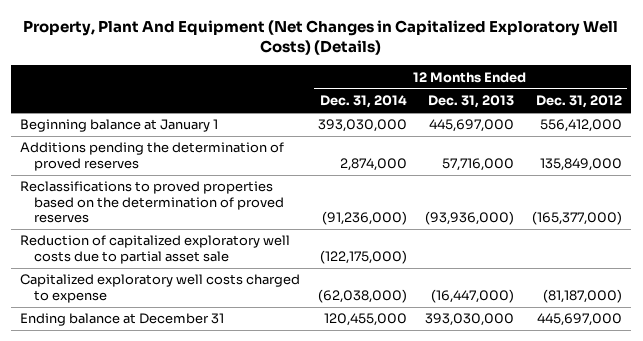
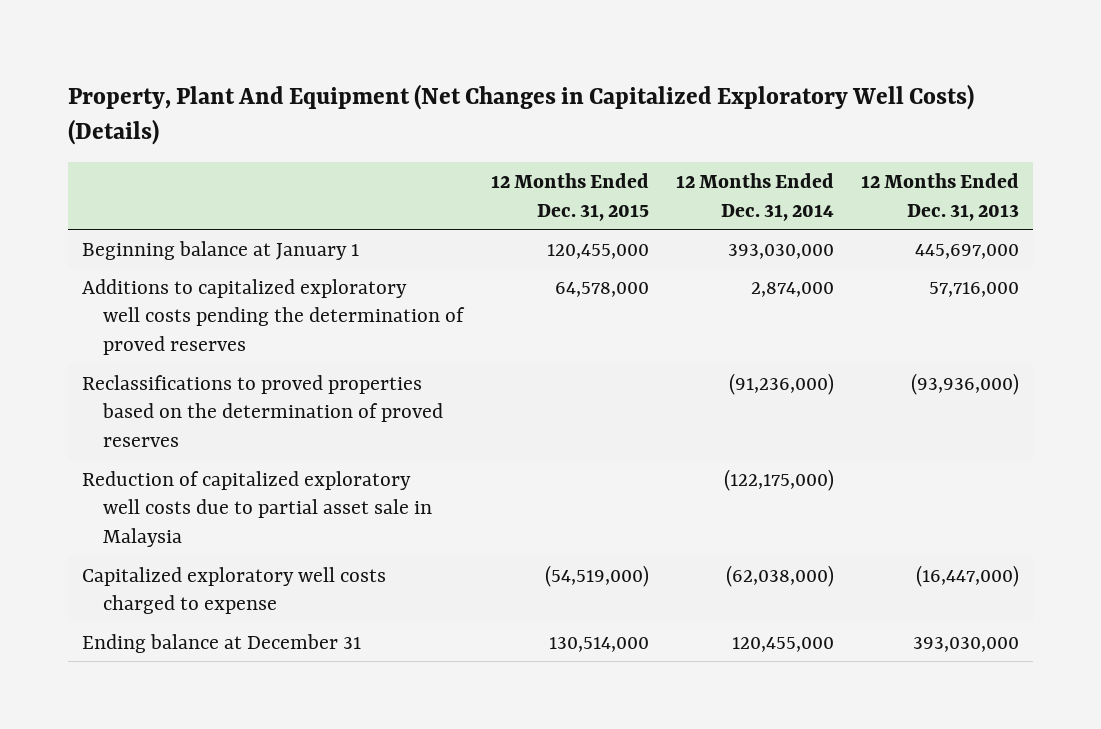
- | 12 Months Ended Dec. 31, 2014 | 12 Months Ended Dec. 31, 2013 | 12 Months Ended Dec. 31, 2012
+ | 12 Months Ended Dec. 31, 2015 | 12 Months Ended Dec. 31, 2014 | 12 Months Ended Dec. 31, 2013
- Additions pending the determination of proved reserves | 2,874,000 | 57,716,000 | 135,849,000
+ Additions to capitalized exploratory well costs pending the determination of proved reserves | 64,578,000 | 2,874,000 | 57,716,000
- Reduction of capitalized exploratory well costs due to partial asset sale | (122,175,000) | |
+ Reduction of capitalized exploratory well costs due to partial asset sale in Malaysia | | (122,175,000) |

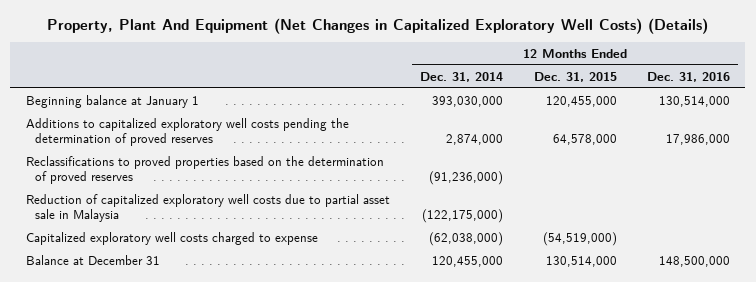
- | 12 Months Ended Dec. 31, 2015 | 12 Months Ended Dec. 31, 2014 | 12 Months Ended Dec. 31, 2013
+ | 12 Months Ended Dec. 31, 2014 | 12 Months Ended Dec. 31, 2015 | 12 Months Ended Dec. 31, 2016
- Ending balance at December 31 | 130,514,000 | 120,455,000 | 393,030,000
+ Balance at December 31 | 120,455,000 | 130,514,000 | 148,500,000

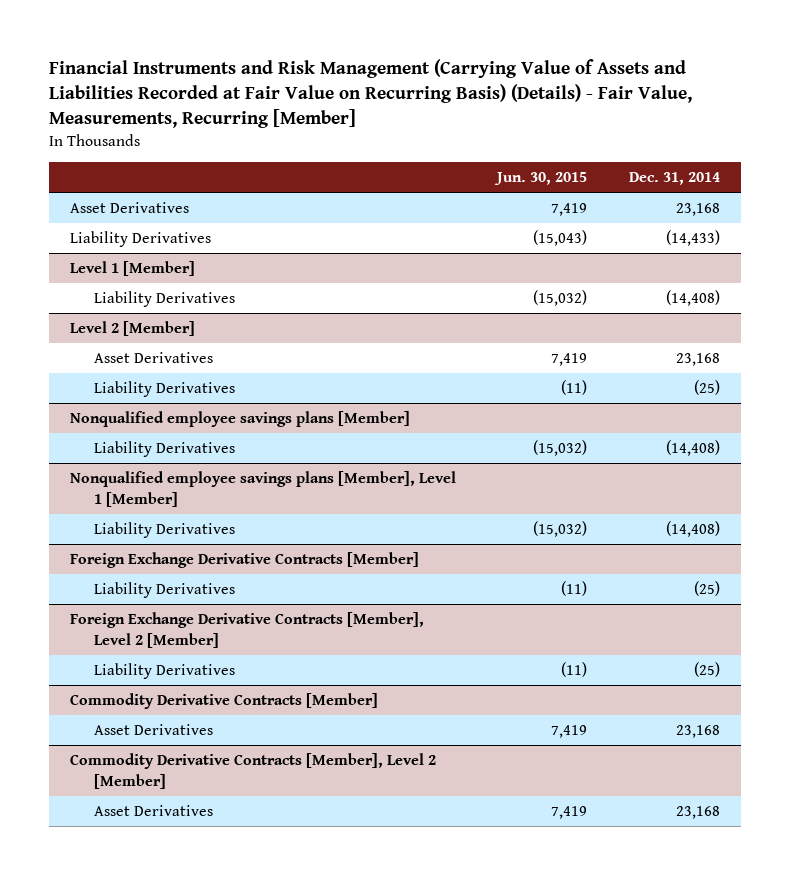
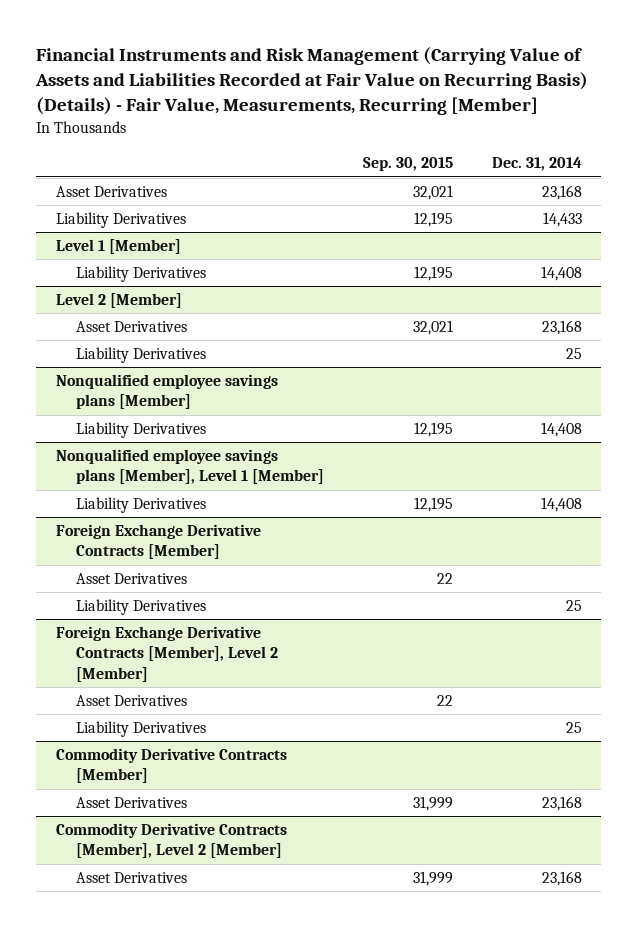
- | Jun. 30, 2015 | Dec. 31, 2014
+ | Sep. 30, 2015 | Dec. 31, 2014
- Liability Derivatives | (15,043) | (14,433)
+ Liability Derivatives | 12,195 | 14,433
@ Level 1 [Member]
- Liability Derivatives | (15,032) | (14,408)
+ Liability Derivatives | 12,195 | 14,408
@ Level 2 [Member]
- Liability Derivatives | (11) | (25)
+ Liability Derivatives | | 25
@ Nonqualified employee savings plans [Member]
- Liability Derivatives | (15,032) | (14,408)
+ Liability Derivatives | 12,195 | 14,408
@ Nonqualified employee savings plans [Member], Level 1 [Member]
- Liability Derivatives | (15,032) | (14,408)
+ Liability Derivatives | 12,195 | 14,408
@ Foreign Exchange Derivative Contracts [Member]
- Liability Derivatives | (11) | (25)
+ Asset Derivatives | 22 |
+ Liability Derivatives | | 25
@ Foreign Exchange Derivative Contracts [Member], Level 2 [Member]
- Liability Derivatives | (11) | (25)
+ Asset Derivatives | 22 |
+ Liability Derivatives | | 25

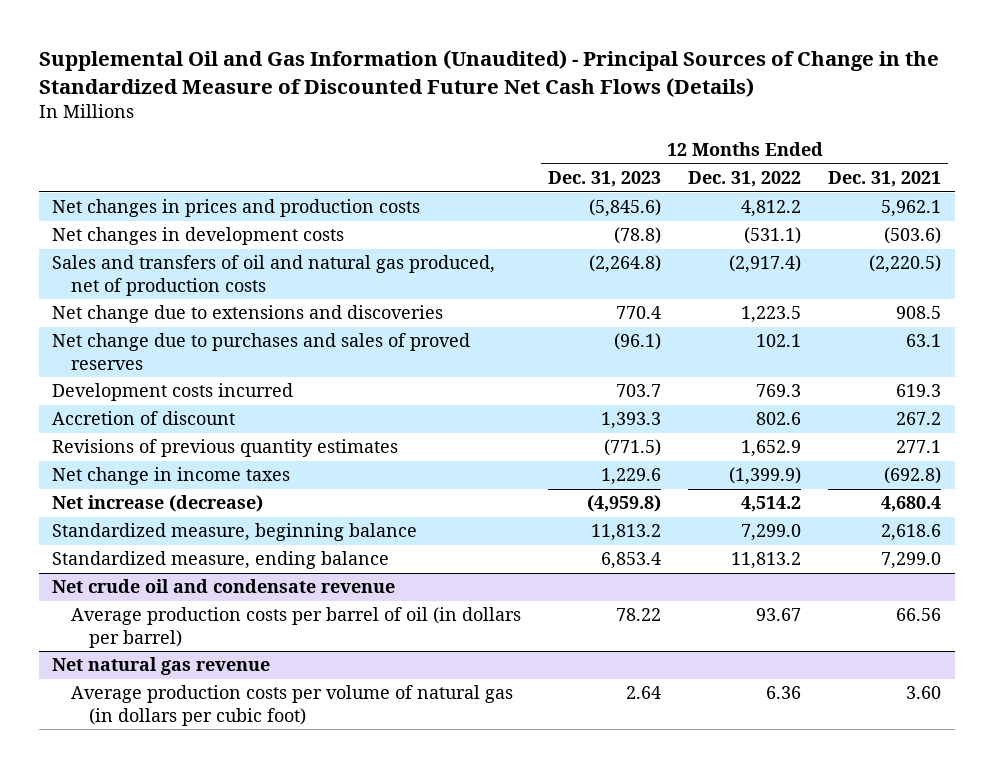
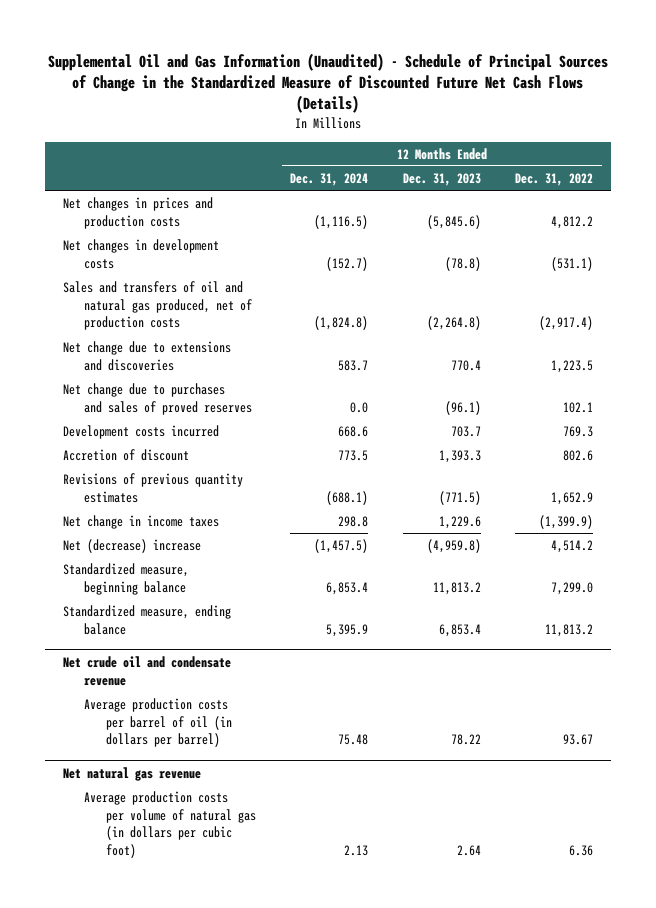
- Supplemental Oil and Gas Information (Unaudited) - Principal Sources of Change in the Standardized Measure of Discounted Future Net Cash Flows (Details)
+ Supplemental Oil and Gas Information (Unaudited) - Schedule of Principal Sources of Change in the Standardized Measure of Discounted Future Net Cash Flows (Details)
- | 12 Months Ended Dec. 31, 2023 | 12 Months Ended Dec. 31, 2022 | 12 Months Ended Dec. 31, 2021
+ | 12 Months Ended Dec. 31, 2024 | 12 Months Ended Dec. 31, 2023 | 12 Months Ended Dec. 31, 2022
- Net increase (decrease) | (4,959.8) | 4,514.2 | 4,680.4
+ Net (decrease) increase | (1,457.5) | (4,959.8) | 4,514.2

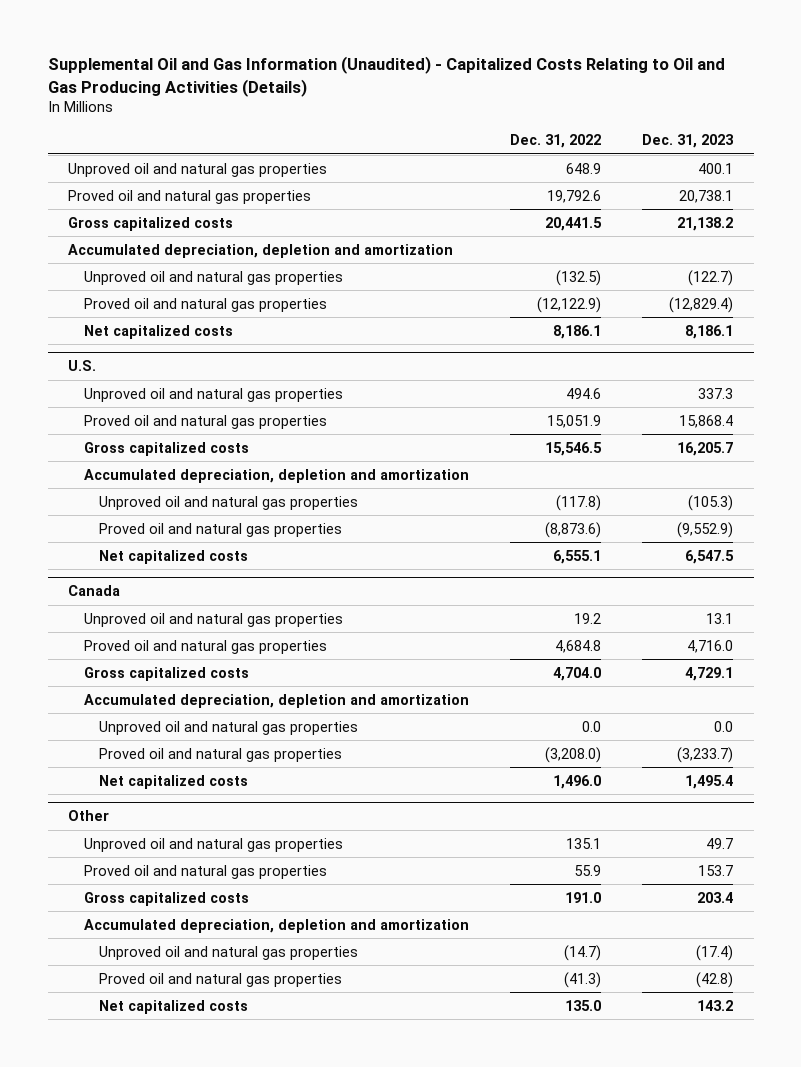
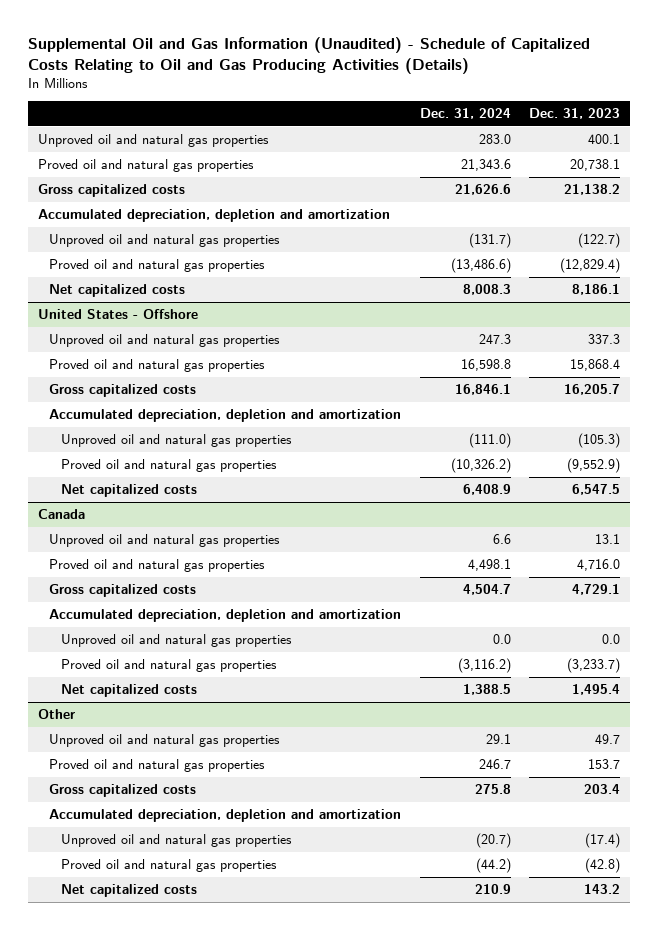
- Supplemental Oil and Gas Information (Unaudited) - Capitalized Costs Relating to Oil and Gas Producing Activities (Details)
+ Supplemental Oil and Gas Information (Unaudited) - Schedule of Capitalized Costs Relating to Oil and Gas Producing Activities (Details)
- | Dec. 31, 2022 | Dec. 31, 2023
+ | Dec. 31, 2024 | Dec. 31, 2023
- U.S.
+ United States - Offshore

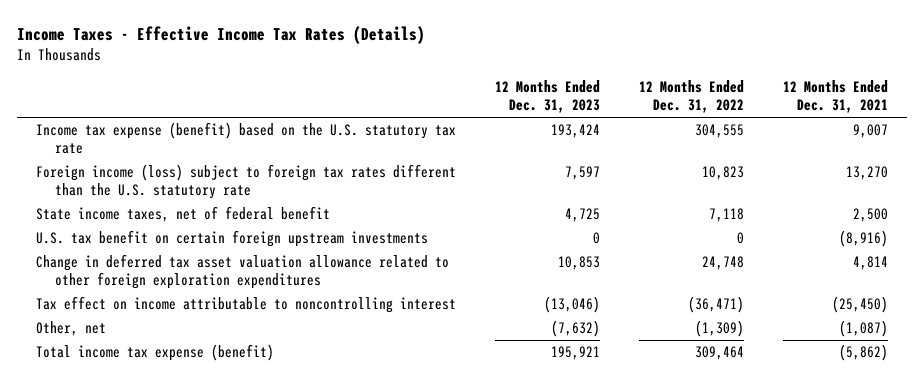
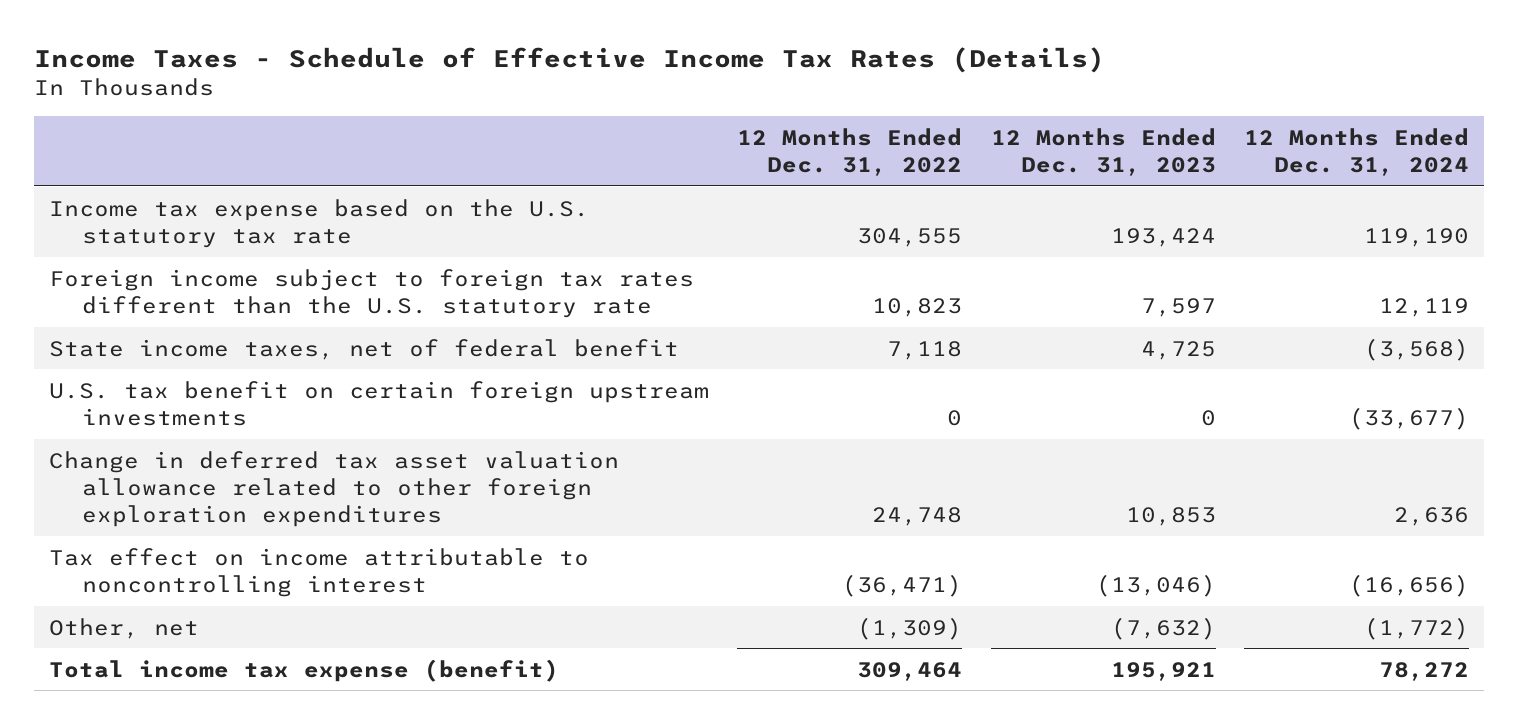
- Income Taxes - Effective Income Tax Rates (Details)
+ Income Taxes - Schedule of Effective Income Tax Rates (Details)
- | 12 Months Ended Dec. 31, 2023 | 12 Months Ended Dec. 31, 2022 | 12 Months Ended Dec. 31, 2021
+ | 12 Months Ended Dec. 31, 2022 | 12 Months Ended Dec. 31, 2023 | 12 Months Ended Dec. 31, 2024
- Income tax expense (benefit) based on the U.S. statutory tax rate | 193,424 | 304,555 | 9,007
- Foreign income (loss) subject to foreign tax rates different than the U.S. statutory rate | 7,597 | 10,823 | 13,270
+ Income tax expense based on the U.S. statutory tax rate | 304,555 | 193,424 | 119,190
+ Foreign income subject to foreign tax rates different than the U.S. statutory rate | 10,823 | 7,597 | 12,119

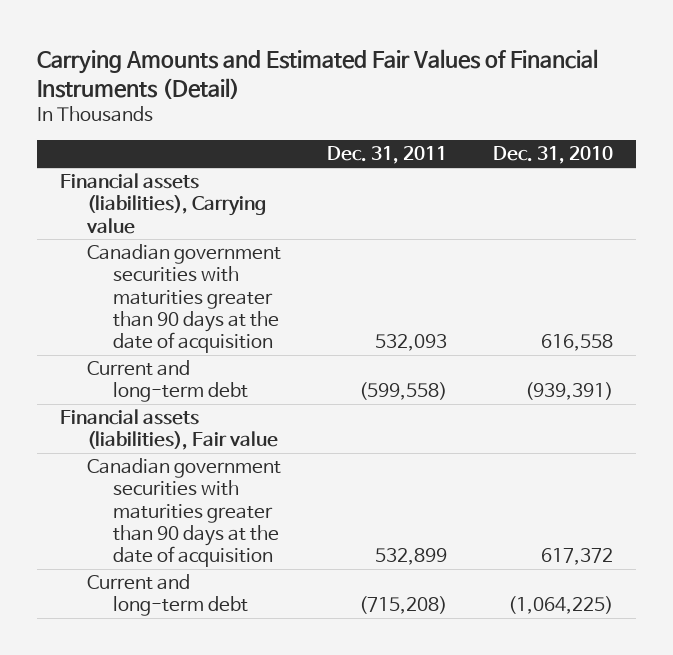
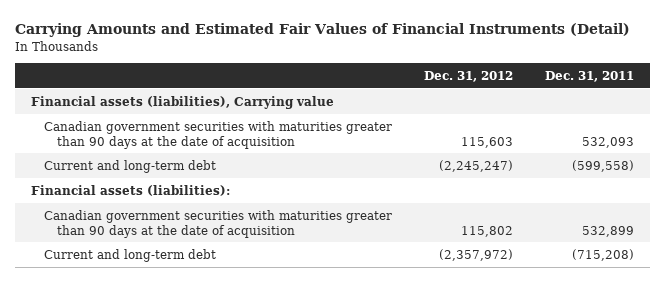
- | Dec. 31, 2011 | Dec. 31, 2010
+ | Dec. 31, 2012 | Dec. 31, 2011
- Financial assets (liabilities), Fair value
+ Financial assets (liabilities):

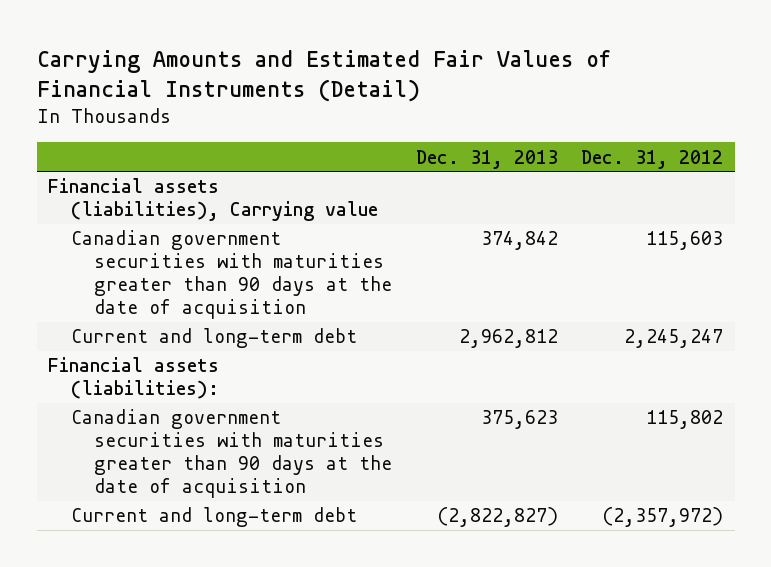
- | Dec. 31, 2012 | Dec. 31, 2011
+ | Dec. 31, 2013 | Dec. 31, 2012
- Current and long-term debt | (2,245,247) | (599,558)
+ Current and long-term debt | 2,962,812 | 2,245,247

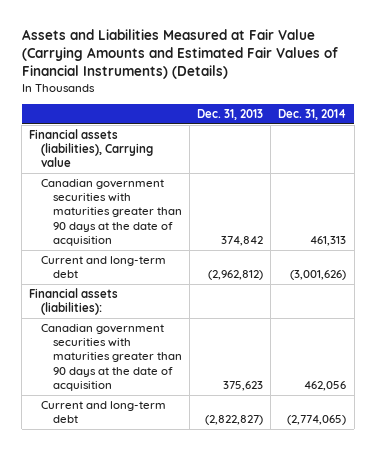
- Carrying Amounts and Estimated Fair Values of Financial Instruments (Detail)
+ Assets and Liabilities Measured at Fair Value (Carrying Amounts and Estimated Fair Values of Financial Instruments) (Details)
- | Dec. 31, 2013 | Dec. 31, 2012
+ | Dec. 31, 2013 | Dec. 31, 2014
- Current and long-term debt | 2,962,812 | 2,245,247
+ Current and long-term debt | (2,962,812) | (3,001,626)

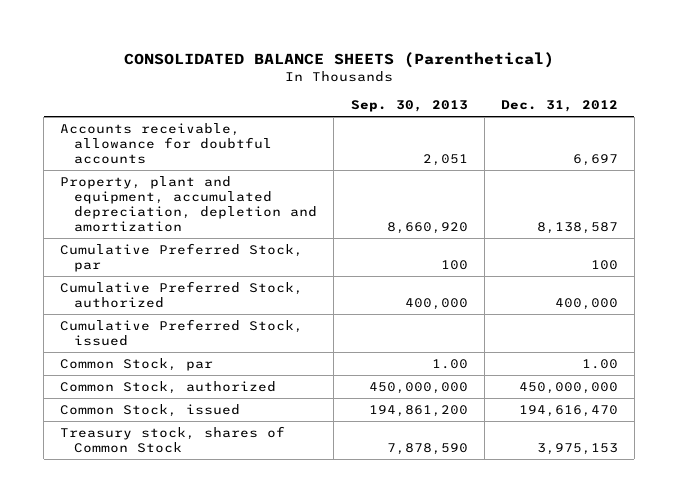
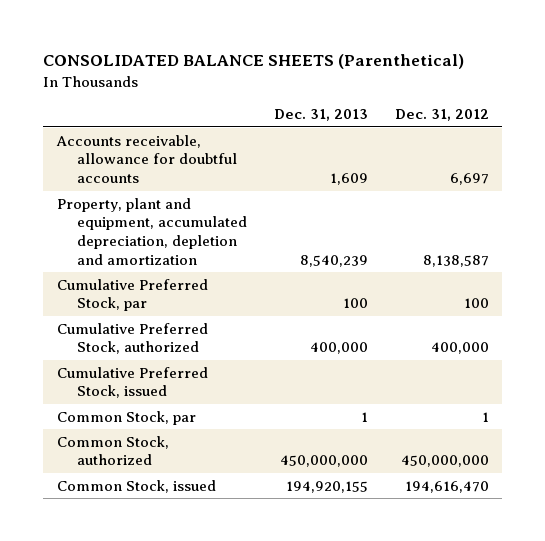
- | Sep. 30, 2013 | Dec. 31, 2012
+ | Dec. 31, 2013 | Dec. 31, 2012
- Common Stock, par | 1.00 | 1.00
+ Common Stock, par | 1 | 1
- Treasury stock, shares of Common Stock | 7,878,590 | 3,975,153

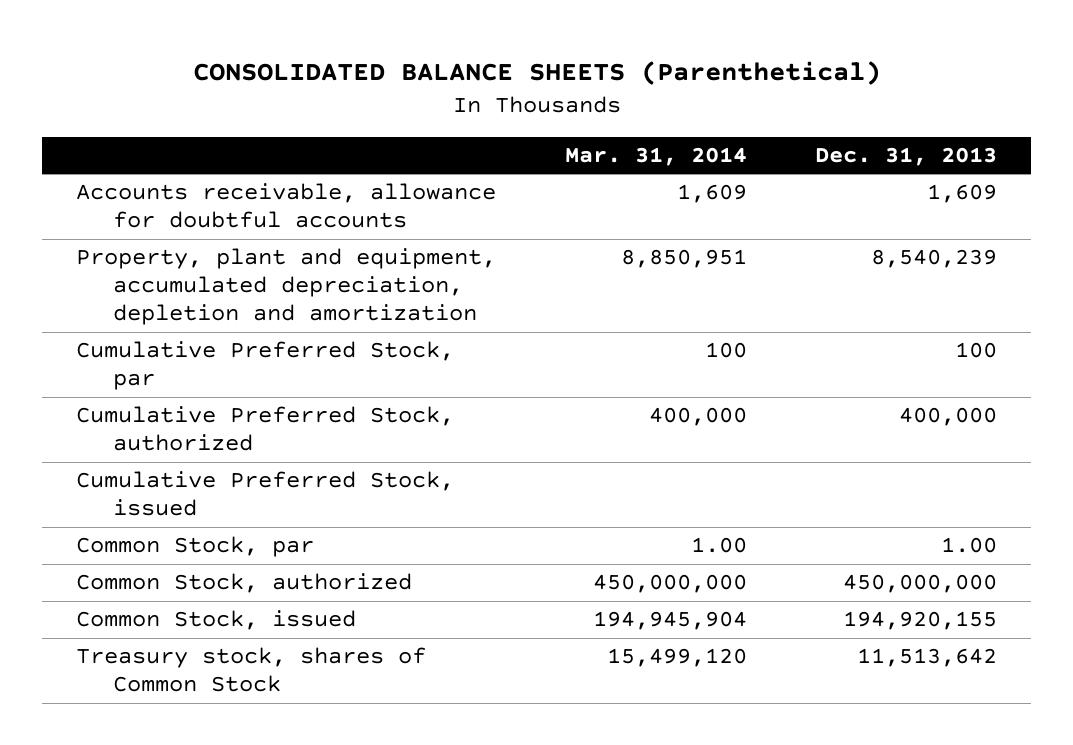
- | Dec. 31, 2013 | Dec. 31, 2012
+ | Mar. 31, 2014 | Dec. 31, 2013
- Common Stock, par | 1 | 1
+ Common Stock, par | 1.00 | 1.00
+ Treasury stock, shares of Common Stock | 15,499,120 | 11,513,642

